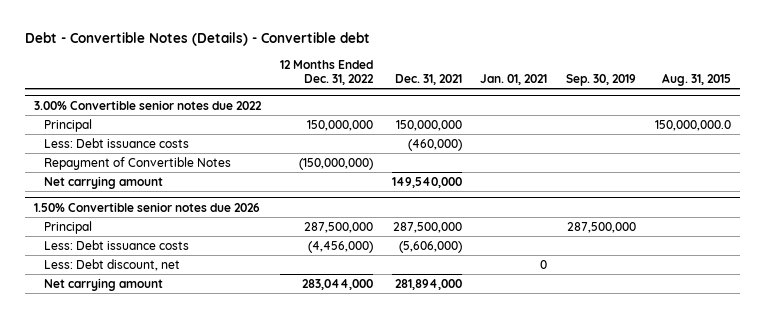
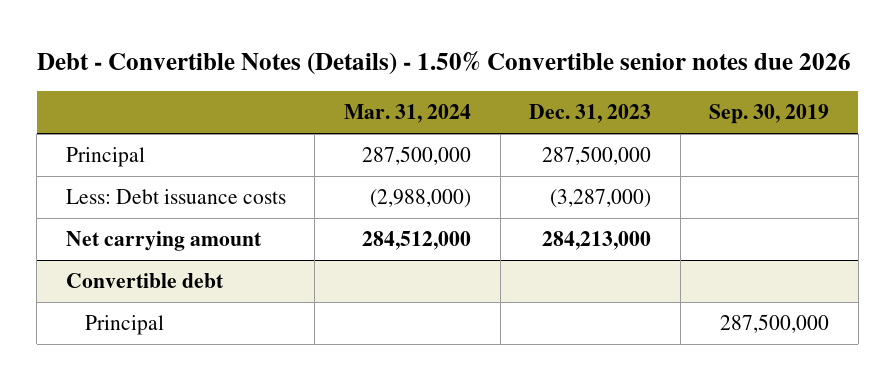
- Debt - Convertible Notes (Details) - Convertible debt
+ Debt - Convertible Notes (Details) - 1.50% Convertible senior notes due 2026
- | 12 Months Ended Dec. 31, 2022 | Dec. 31, 2021 | Jan. 01, 2021 | Sep. 30, 2019 | Aug. 31, 2015
+ | Mar. 31, 2024 | Dec. 31, 2023 | Sep. 30, 2019
- 3.00% Convertible senior notes due 2022
- Principal | 150,000,000 | 150,000,000 | | | 150,000,000.0
- Less: Debt issuance costs | | (460,000) | | |
- Repayment of Convertible Notes | (150,000,000) | | | |
- Net carrying amount | | 149,540,000 | | |
- 1.50% Convertible senior notes due 2026
+ Principal | 287,500,000 | 287,500,000 |
+ Less: Debt issuance costs | (2,988,000) | (3,287,000) |
+ Net carrying amount | 284,512,000 | 284,213,000 |
+ Convertible debt
- Less: Debt issuance costs | (4,456,000) | (5,606,000) | | |
- Less: Debt discount, net | | | 0 | |
- Net carrying amount | 283,044,000 | 281,894,000 | | |

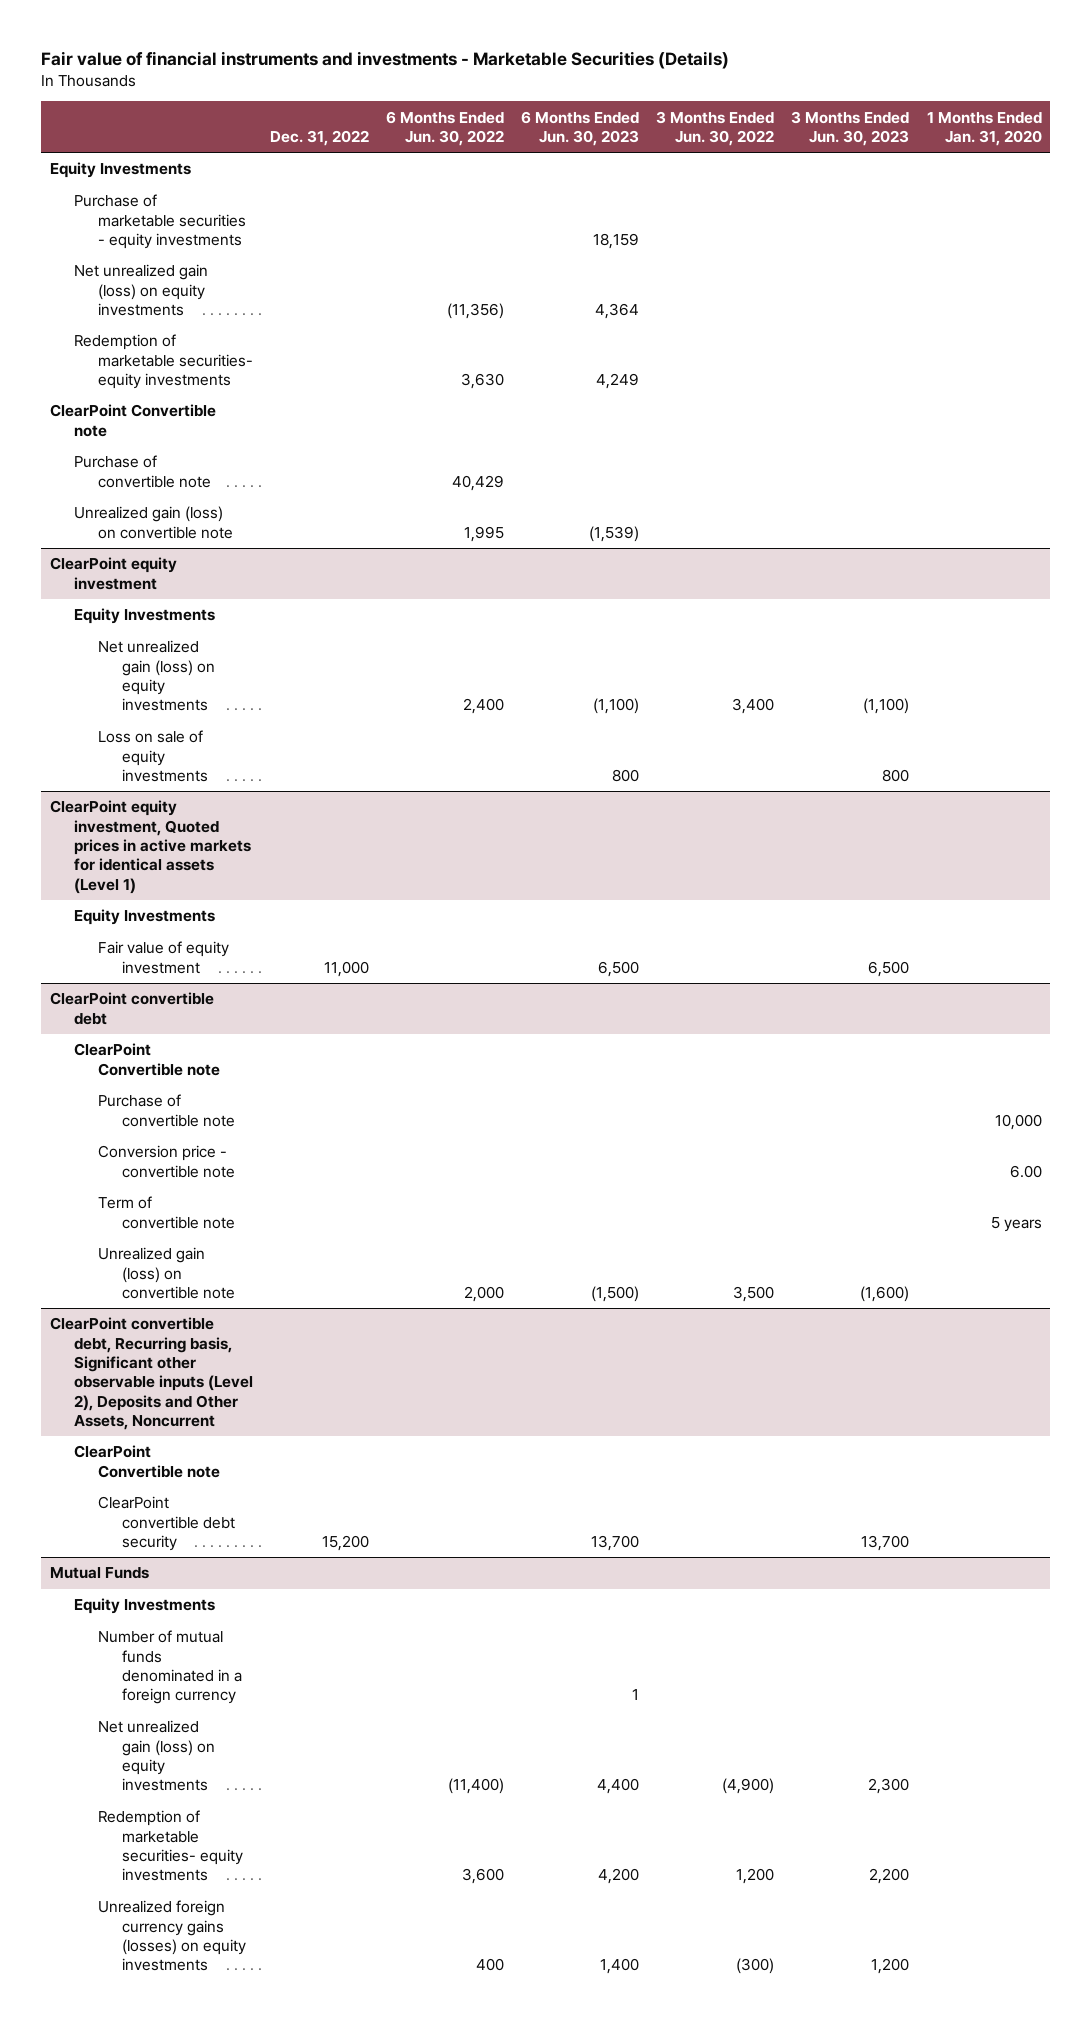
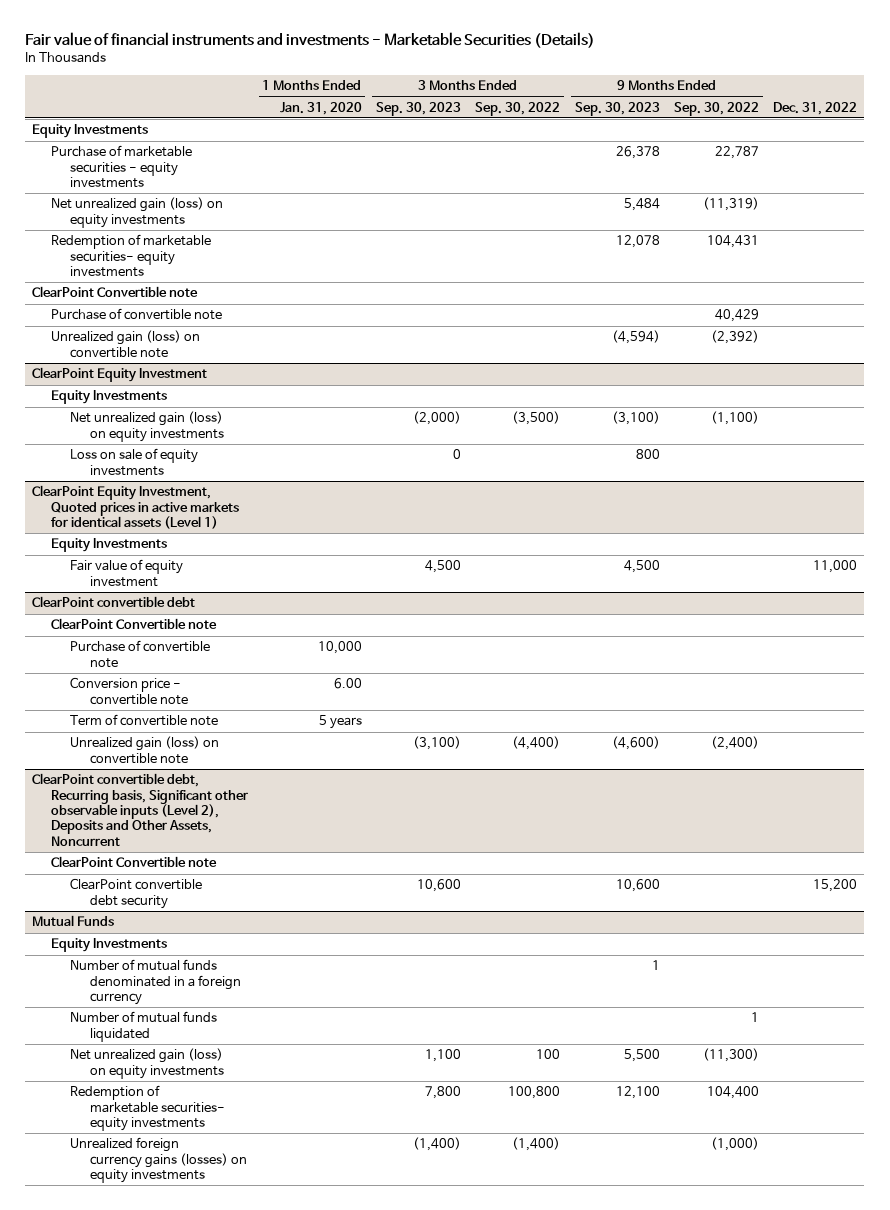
- | Dec. 31, 2022 | 6 Months Ended Jun. 30, 2022 | 6 Months Ended Jun. 30, 2023 | 3 Months Ended Jun. 30, 2022 | 3 Months Ended Jun. 30, 2023 | 1 Months Ended Jan. 31, 2020
+ | 1 Months Ended Jan. 31, 2020 | 3 Months Ended Sep. 30, 2023 | 3 Months Ended Sep. 30, 2022 | 9 Months Ended Sep. 30, 2023 | 9 Months Ended Sep. 30, 2022 | Dec. 31, 2022
- ClearPoint equity investment
+ ClearPoint Equity Investment
- ClearPoint equity investment, Quoted prices in active markets for identical assets (Level 1)
+ ClearPoint Equity Investment, Quoted prices in active markets for identical assets (Level 1)
@ Mutual Funds
+ Number of mutual funds liquidated | | | | | 1 |

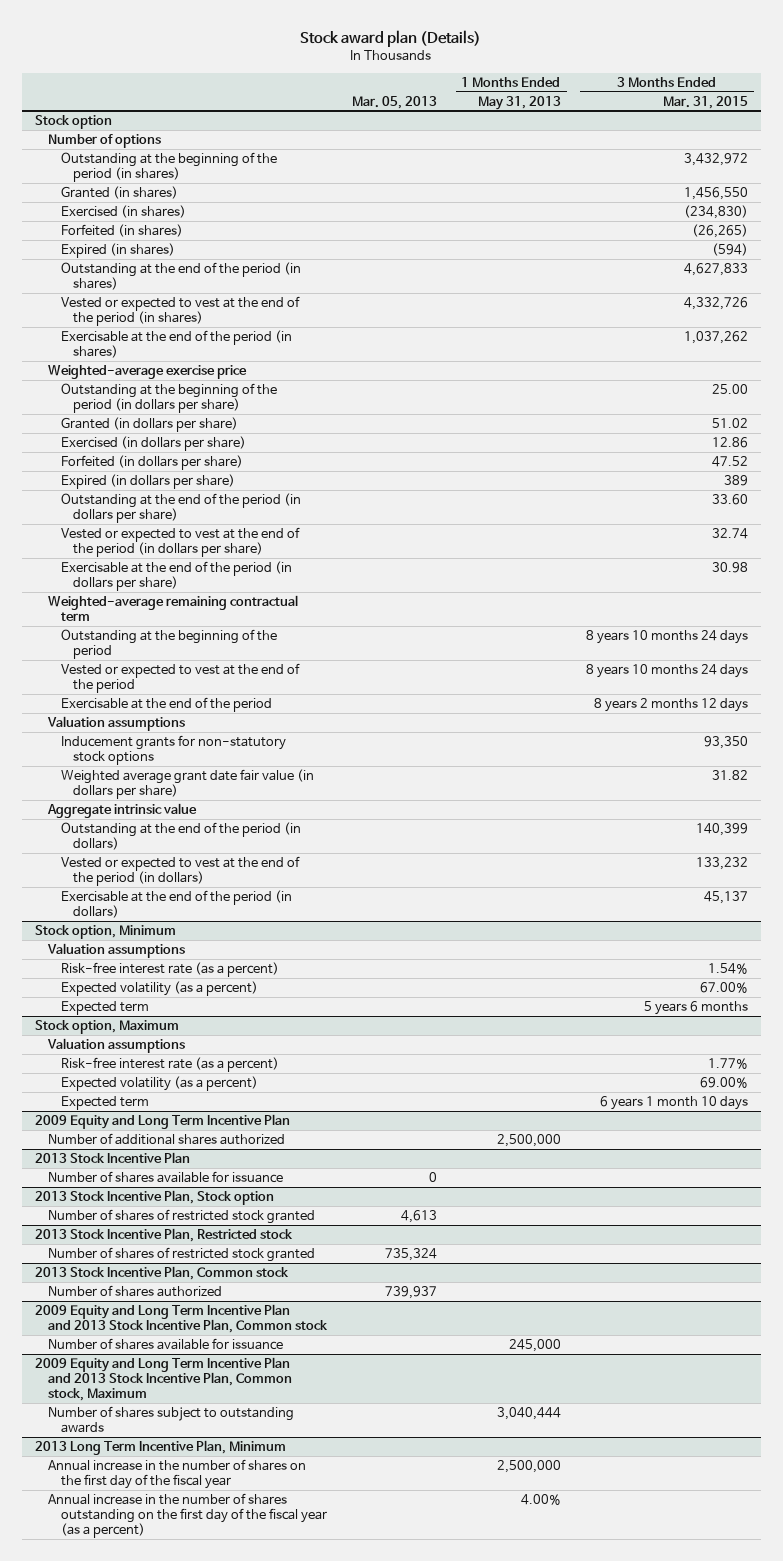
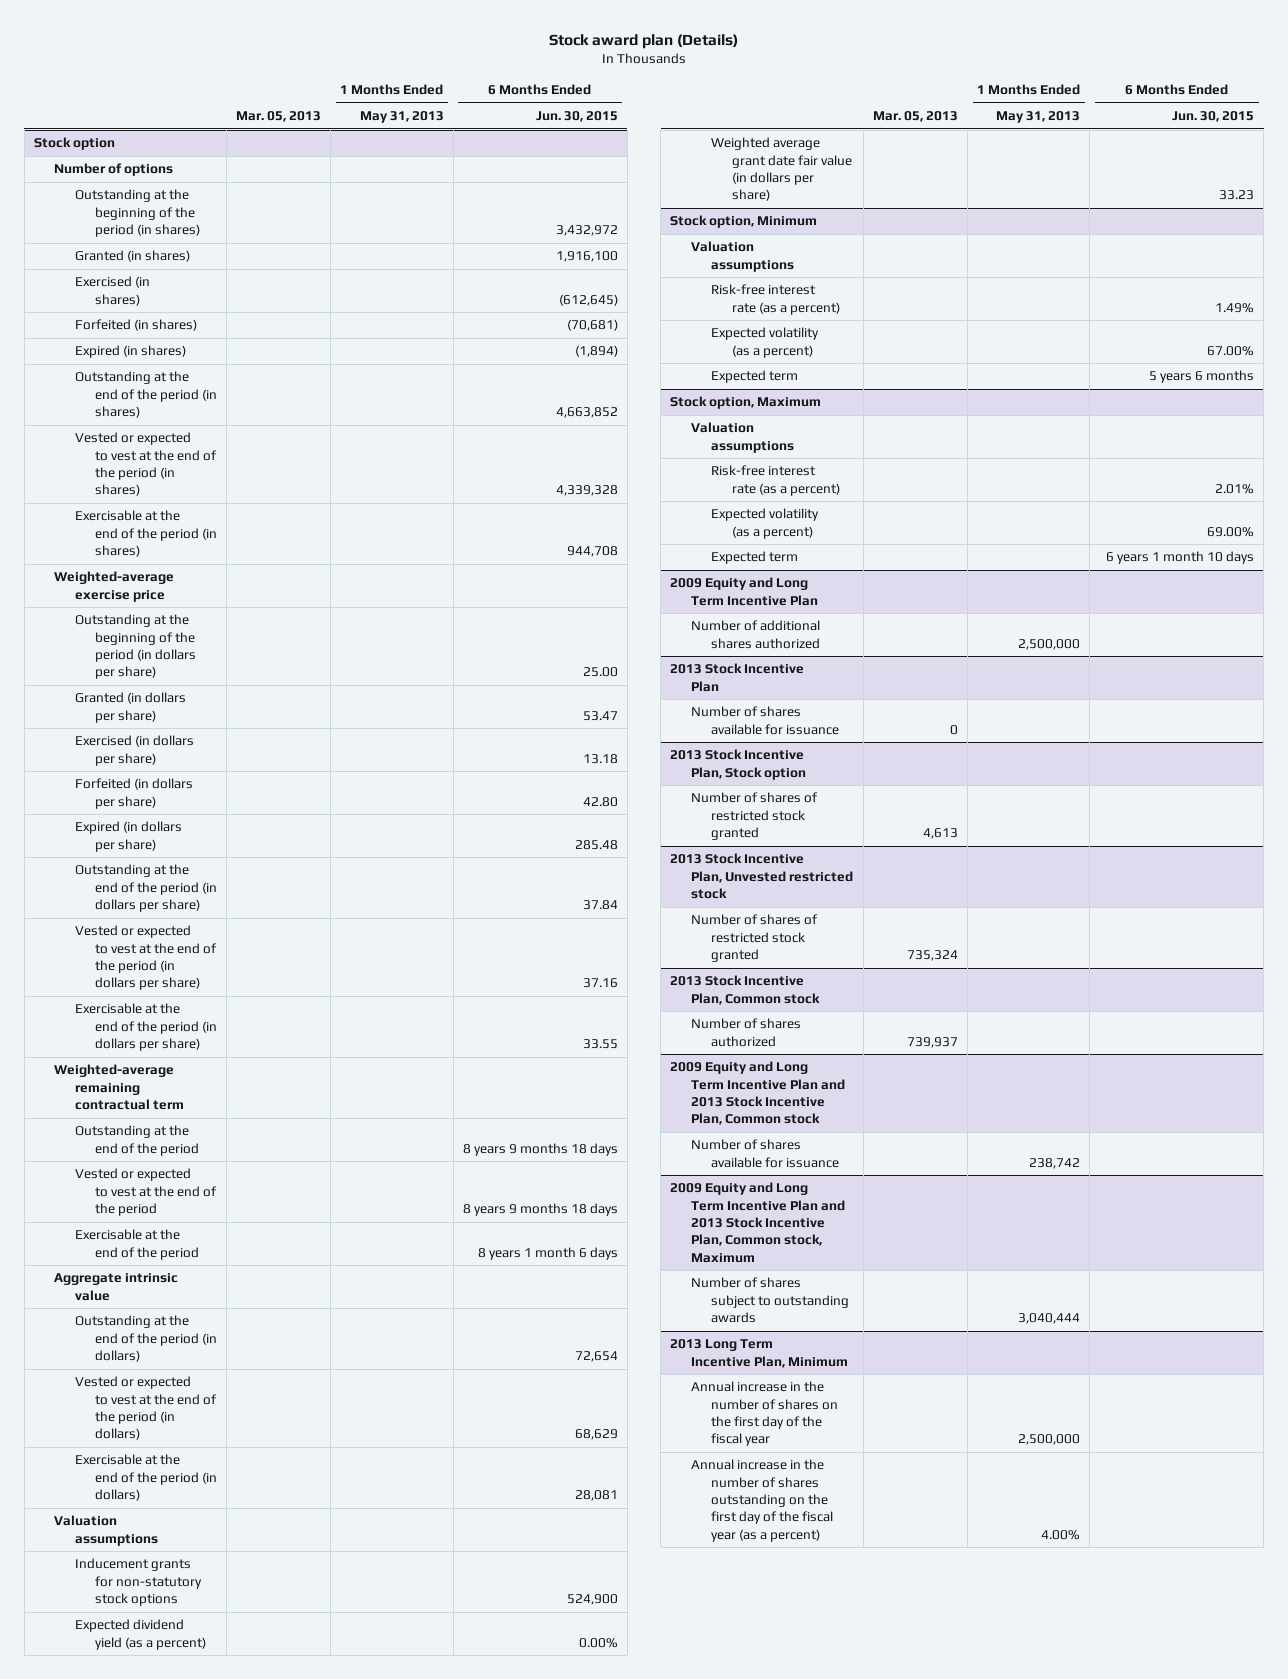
- | Mar. 05, 2013 | 1 Months Ended May 31, 2013 | 3 Months Ended Mar. 31, 2015
+ | Mar. 05, 2013 | 1 Months Ended May 31, 2013 | 6 Months Ended Jun. 30, 2015
@ Stock option
- Outstanding at the beginning of the period | | | 8 years 10 months 24 days
+ Outstanding at the end of the period | | | 8 years 9 months 18 days
moved down: Valuation assumptions
moved down: Inducement grants for non-statutory stock options | | | 524,900
+ Expected dividend yield (as a percent) | | | 0.00%
moved down: Weighted average grant date fair value (in dollars per share) | | | 33.23
- 2013 Stock Incentive Plan, Restricted stock
+ 2013 Stock Incentive Plan, Unvested restricted stock
@ 2009 Equity and Long Term Incentive Plan and 2013 Stock Incentive Plan, Common stock
- Number of shares available for issuance | | 245,000 |
+ Number of shares available for issuance | | 238,742 |

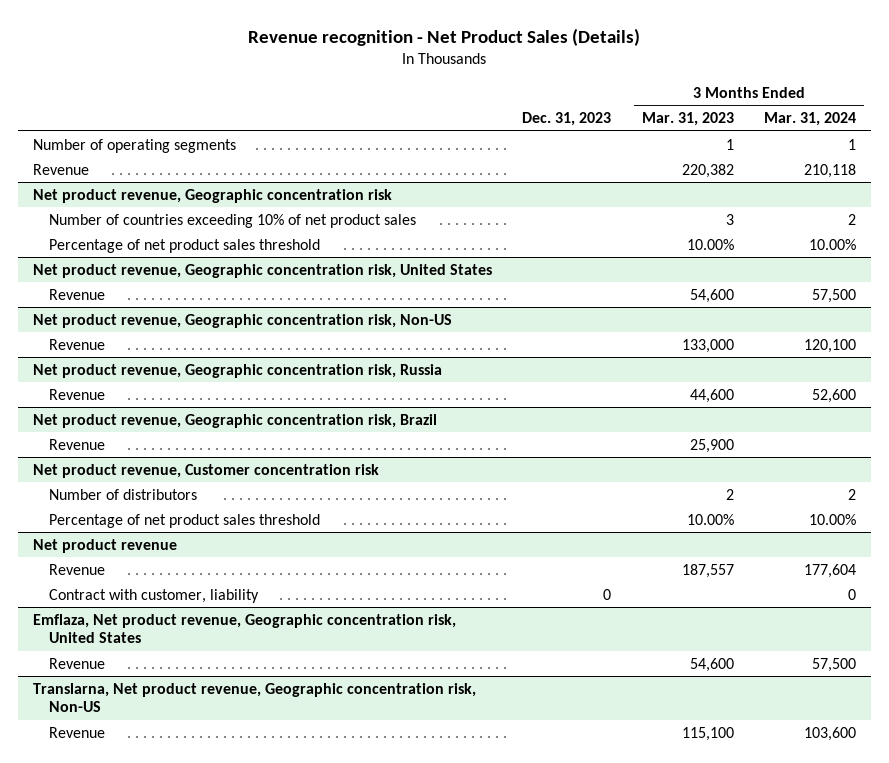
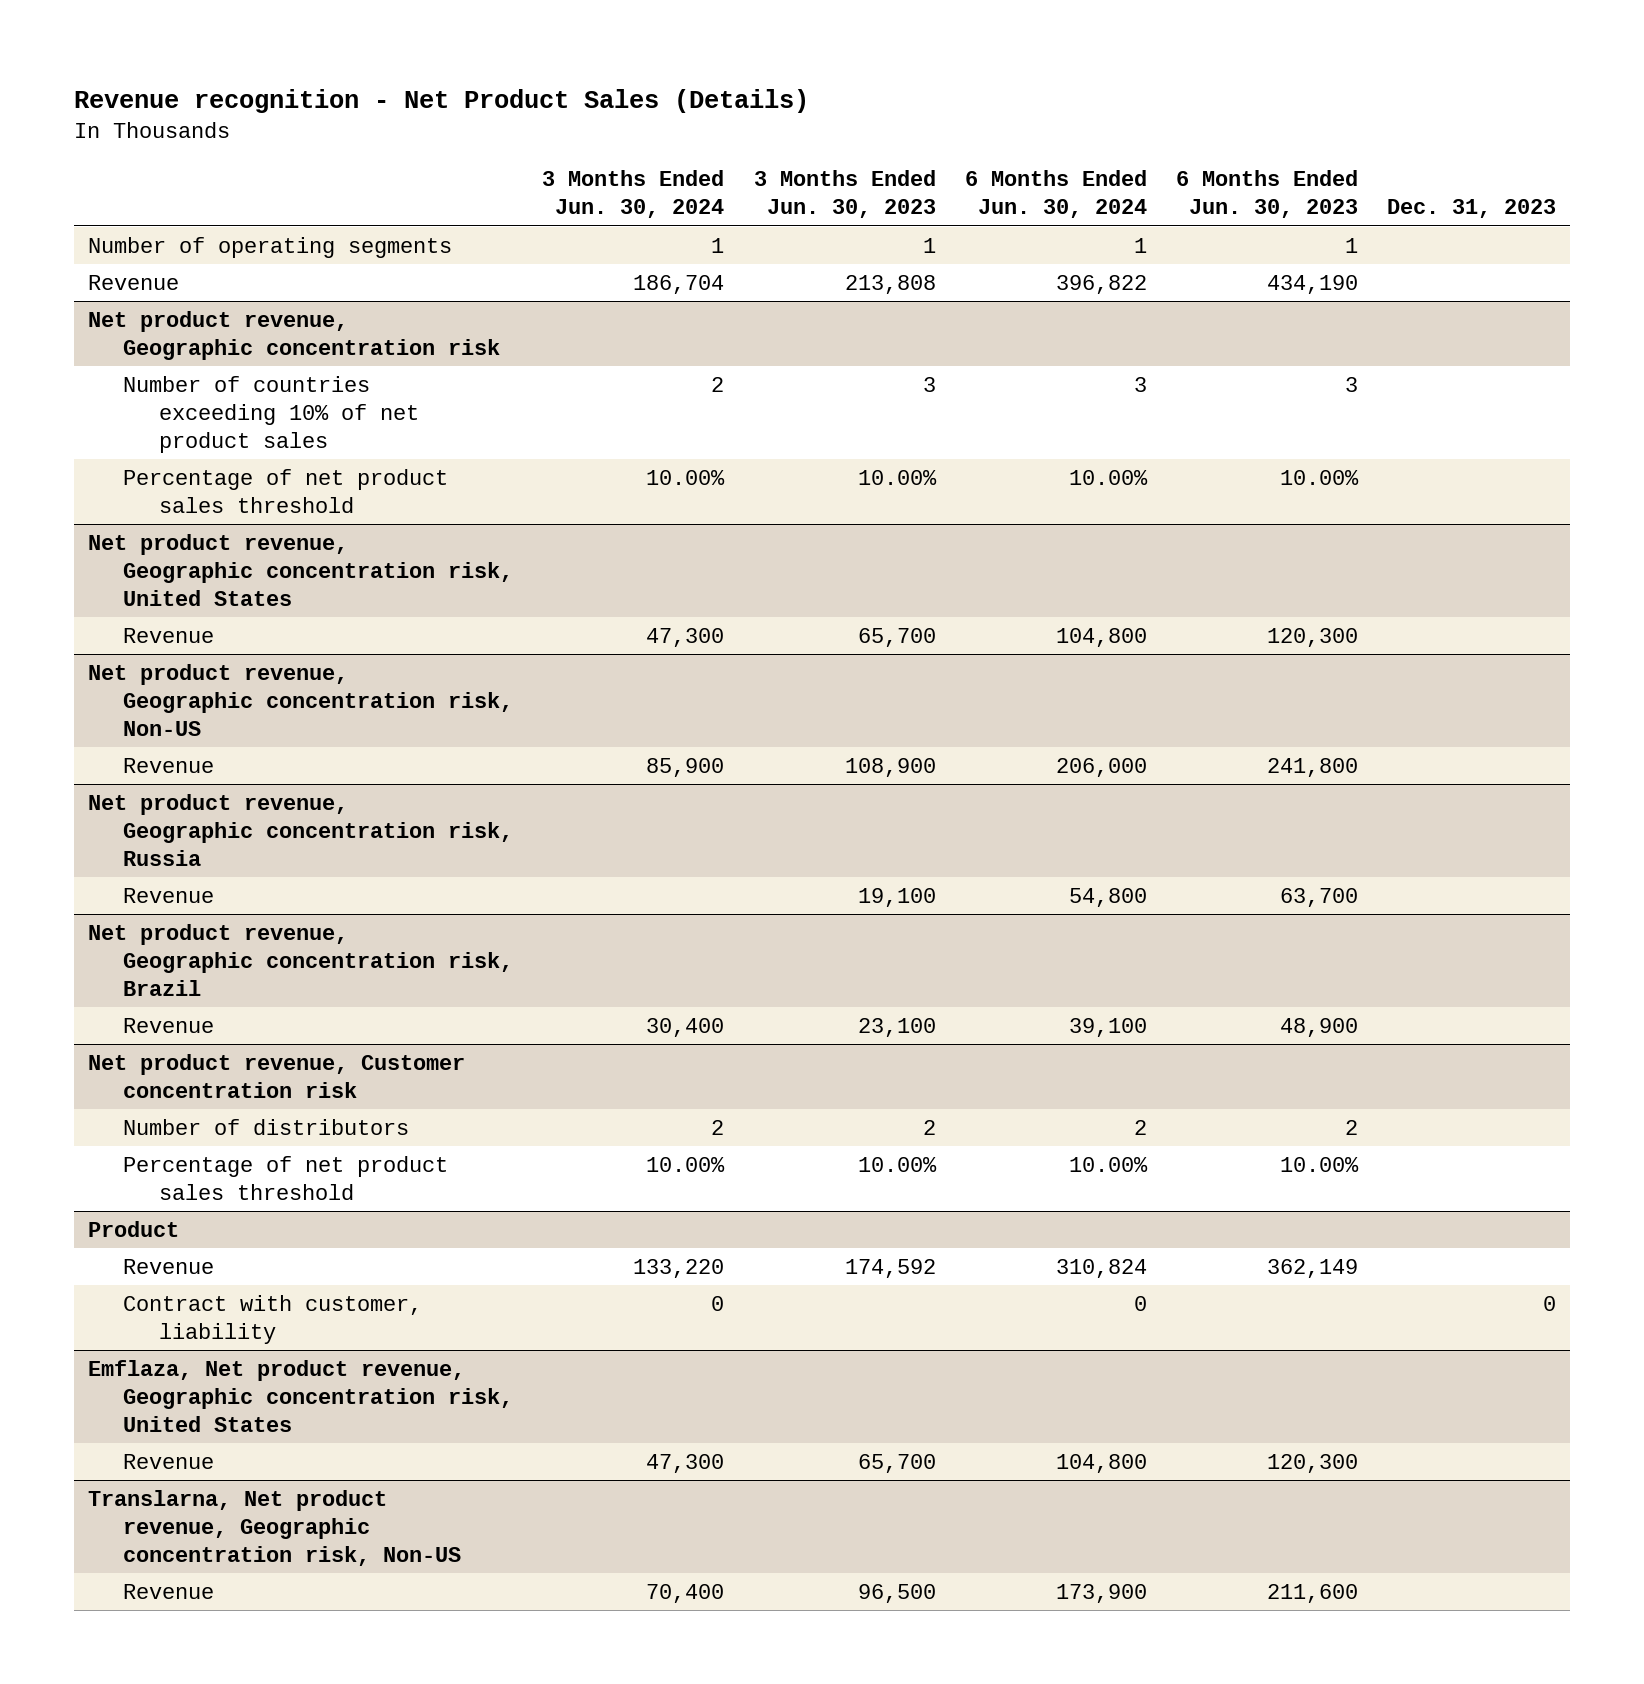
- | Dec. 31, 2023 | 3 Months Ended Mar. 31, 2023 | 3 Months Ended Mar. 31, 2024
+ | 3 Months Ended Jun. 30, 2024 | 3 Months Ended Jun. 30, 2023 | 6 Months Ended Jun. 30, 2024 | 6 Months Ended Jun. 30, 2023 | Dec. 31, 2023
- Net product revenue
+ Product

